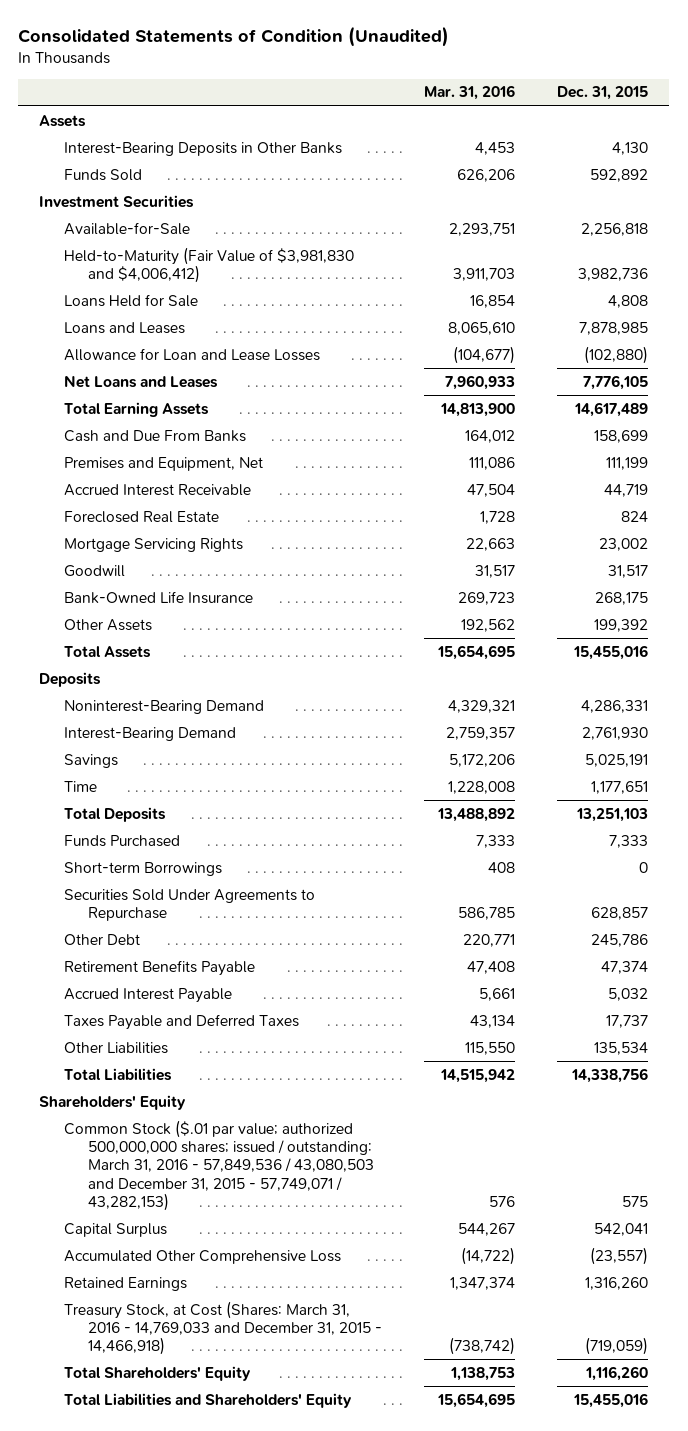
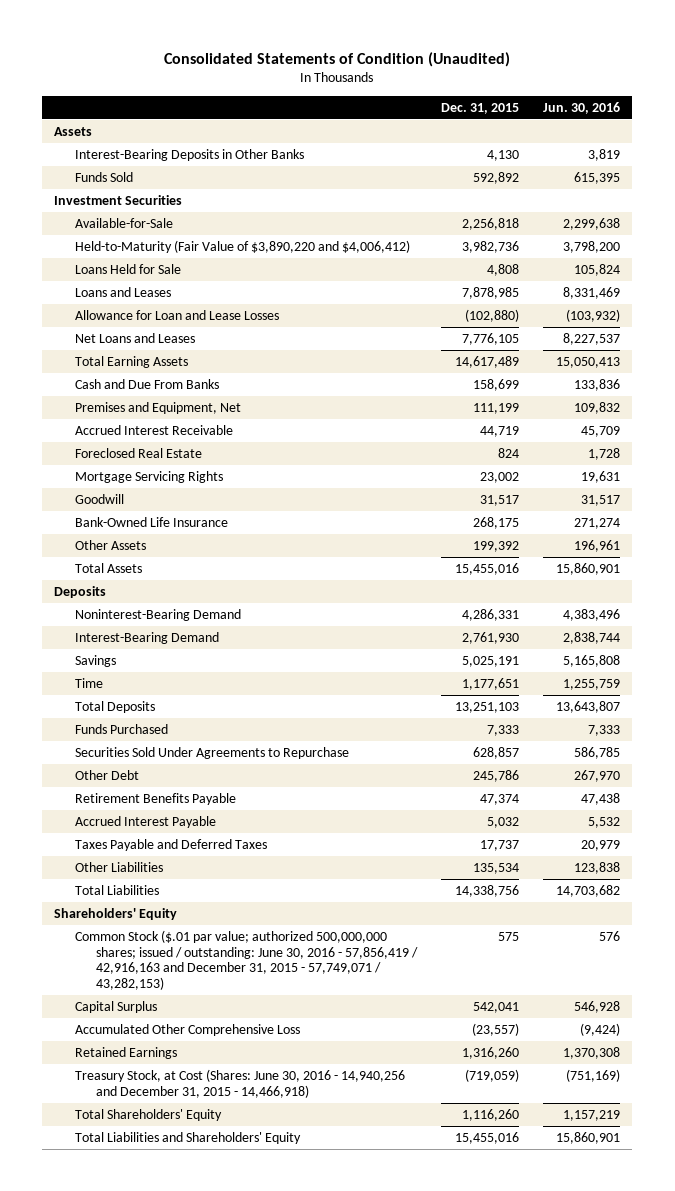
- | Mar. 31, 2016 | Dec. 31, 2015
+ | Dec. 31, 2015 | Jun. 30, 2016
- Held-to-Maturity (Fair Value of $3,981,830 and $4,006,412) | 3,911,703 | 3,982,736
+ Held-to-Maturity (Fair Value of $3,890,220 and $4,006,412) | 3,982,736 | 3,798,200
- Short-term Borrowings | 408 | 0
- Common Stock ($.01 par value; authorized 500,000,000 shares; issued / outstanding: March 31, 2016 - 57,849,536 / 43,080,503 and December 31, 2015 - 57,749,071 / 43,282,153) | 576 | 575
+ Common Stock ($.01 par value; authorized 500,000,000 shares; issued / outstanding: June 30, 2016 - 57,856,419 / 42,916,163 and December 31, 2015 - 57,749,071 / 43,282,153) | 575 | 576
- Treasury Stock, at Cost (Shares: March 31, 2016 - 14,769,033 and December 31, 2015 - 14,466,918) | (738,742) | (719,059)
+ Treasury Stock, at Cost (Shares: June 30, 2016 - 14,940,256 and December 31, 2015 - 14,466,918) | (719,059) | (751,169)

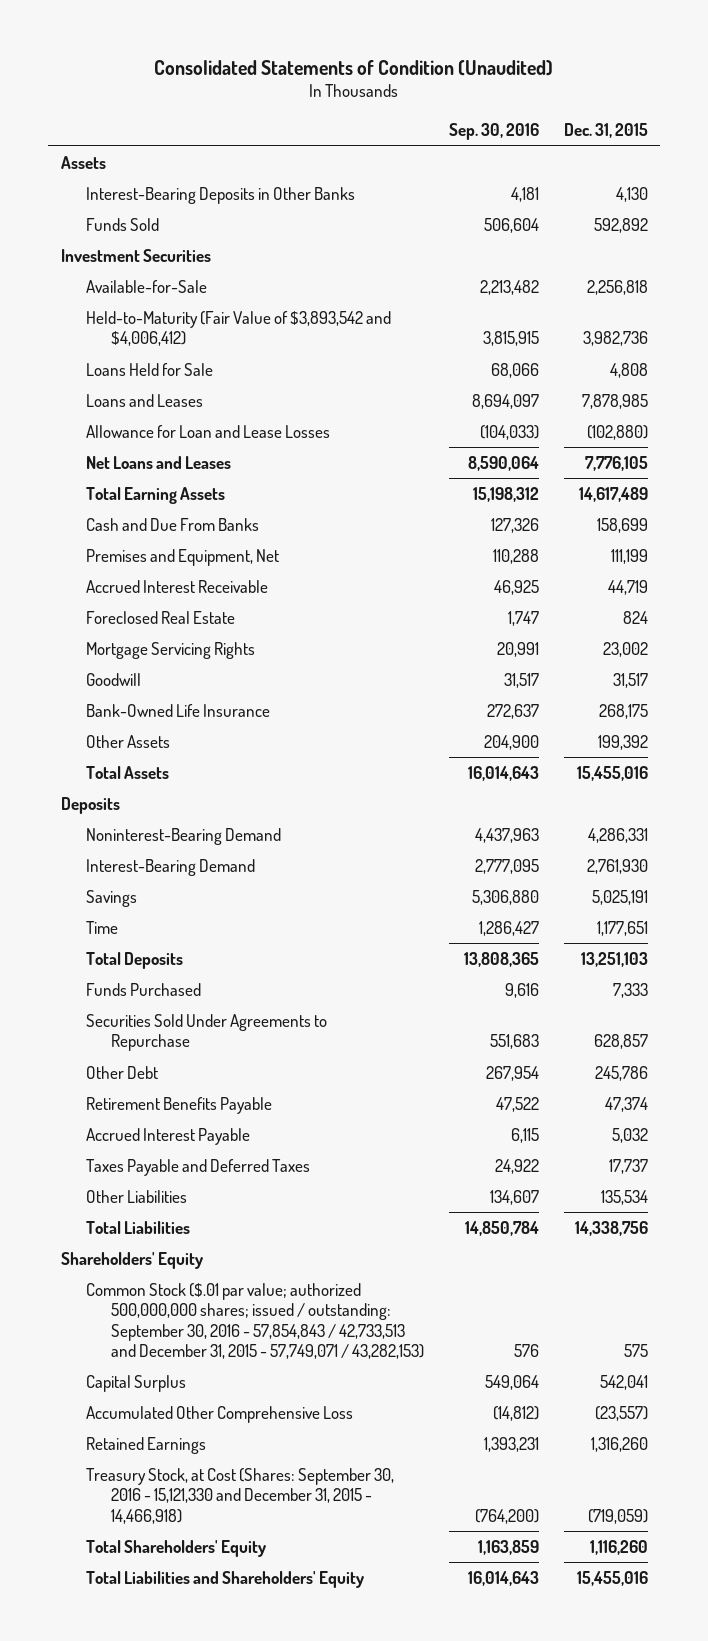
- | Dec. 31, 2015 | Jun. 30, 2016
+ | Sep. 30, 2016 | Dec. 31, 2015
- Held-to-Maturity (Fair Value of $3,890,220 and $4,006,412) | 3,982,736 | 3,798,200
+ Held-to-Maturity (Fair Value of $3,893,542 and $4,006,412) | 3,815,915 | 3,982,736
- Common Stock ($.01 par value; authorized 500,000,000 shares; issued / outstanding: June 30, 2016 - 57,856,419 / 42,916,163 and December 31, 2015 - 57,749,071 / 43,282,153) | 575 | 576
+ Common Stock ($.01 par value; authorized 500,000,000 shares; issued / outstanding: September 30, 2016 - 57,854,843 / 42,733,513 and December 31, 2015 - 57,749,071 / 43,282,153) | 576 | 575
- Treasury Stock, at Cost (Shares: June 30, 2016 - 14,940,256 and December 31, 2015 - 14,466,918) | (719,059) | (751,169)
+ Treasury Stock, at Cost (Shares: September 30, 2016 - 15,121,330 and December 31, 2015 - 14,466,918) | (764,200) | (719,059)

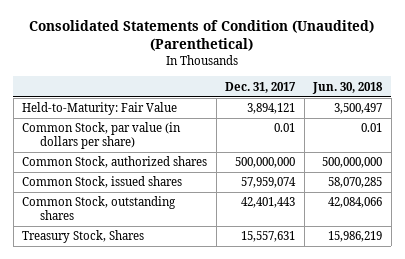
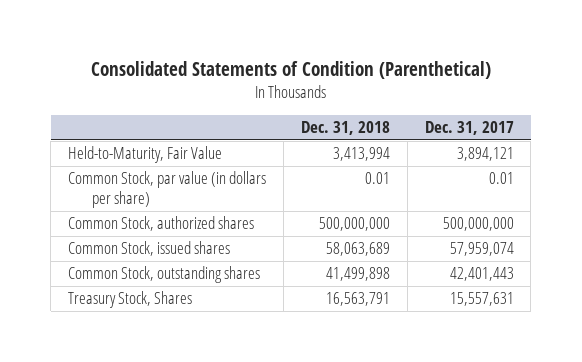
- Consolidated Statements of Condition (Unaudited) (Parenthetical)
+ Consolidated Statements of Condition (Parenthetical)
- | Dec. 31, 2017 | Jun. 30, 2018
+ | Dec. 31, 2018 | Dec. 31, 2017
- Held-to-Maturity: Fair Value | 3,894,121 | 3,500,497
+ Held-to-Maturity, Fair Value | 3,413,994 | 3,894,121

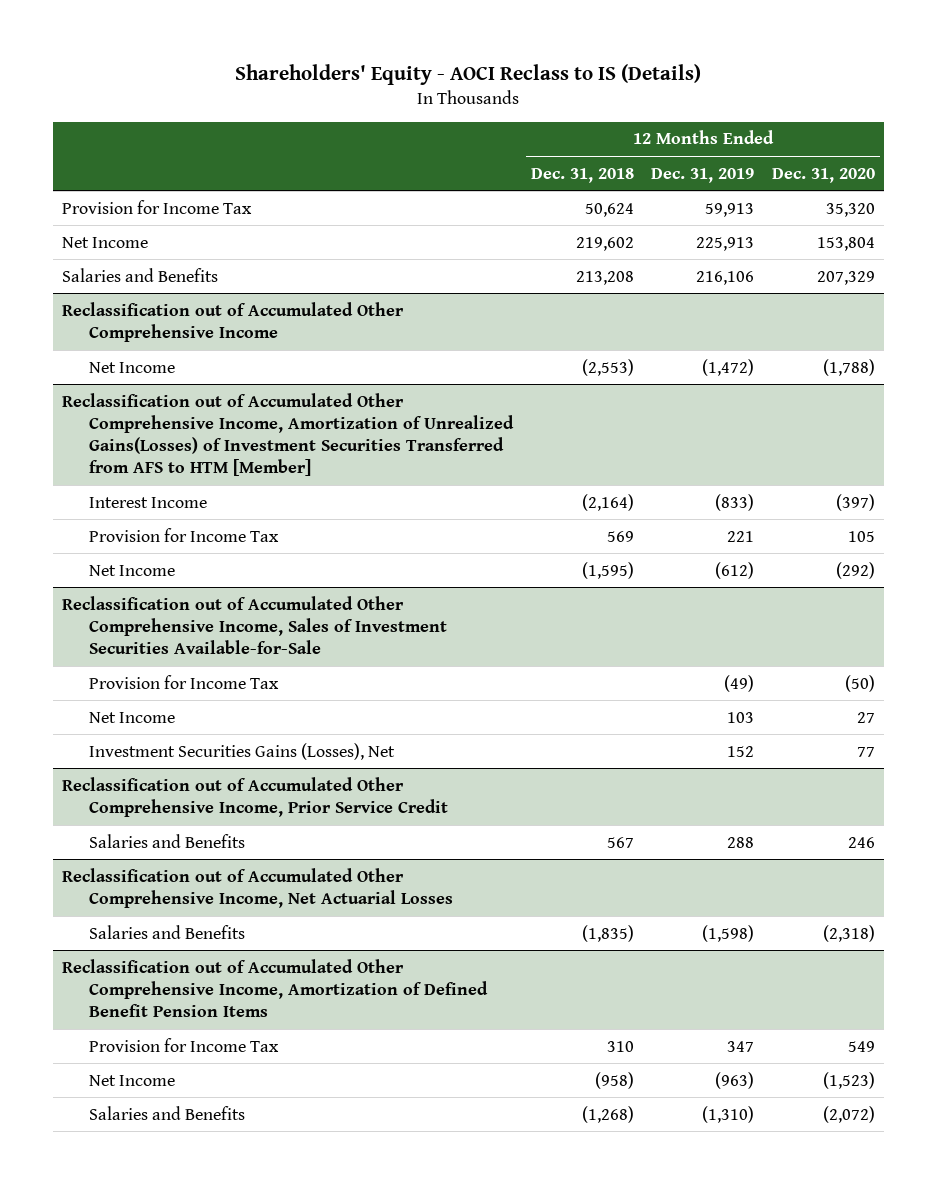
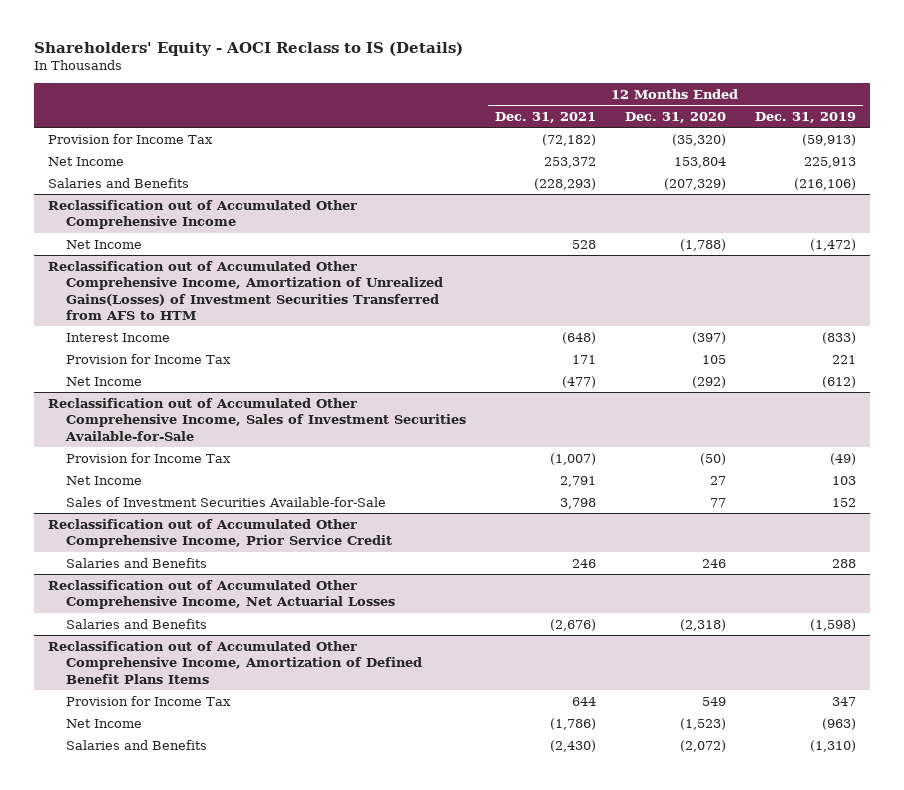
- | 12 Months Ended Dec. 31, 2018 | 12 Months Ended Dec. 31, 2019 | 12 Months Ended Dec. 31, 2020
+ | 12 Months Ended Dec. 31, 2021 | 12 Months Ended Dec. 31, 2020 | 12 Months Ended Dec. 31, 2019
- Provision for Income Tax | 50,624 | 59,913 | 35,320
+ Provision for Income Tax | (72,182) | (35,320) | (59,913)
- Salaries and Benefits | 213,208 | 216,106 | 207,329
+ Salaries and Benefits | (228,293) | (207,329) | (216,106)
- Reclassification out of Accumulated Other Comprehensive Income, Amortization of Unrealized Gains(Losses) of Investment Securities Transferred from AFS to HTM [Member]
+ Reclassification out of Accumulated Other Comprehensive Income, Amortization of Unrealized Gains(Losses) of Investment Securities Transferred from AFS to HTM
@ Reclassification out of Accumulated Other Comprehensive Income, Sales of Investment Securities Available-for-Sale
- Investment Securities Gains (Losses), Net | | 152 | 77
+ Sales of Investment Securities Available-for-Sale | 3,798 | 77 | 152
- Reclassification out of Accumulated Other Comprehensive Income, Amortization of Defined Benefit Pension Items
+ Reclassification out of Accumulated Other Comprehensive Income, Amortization of Defined Benefit Plans Items

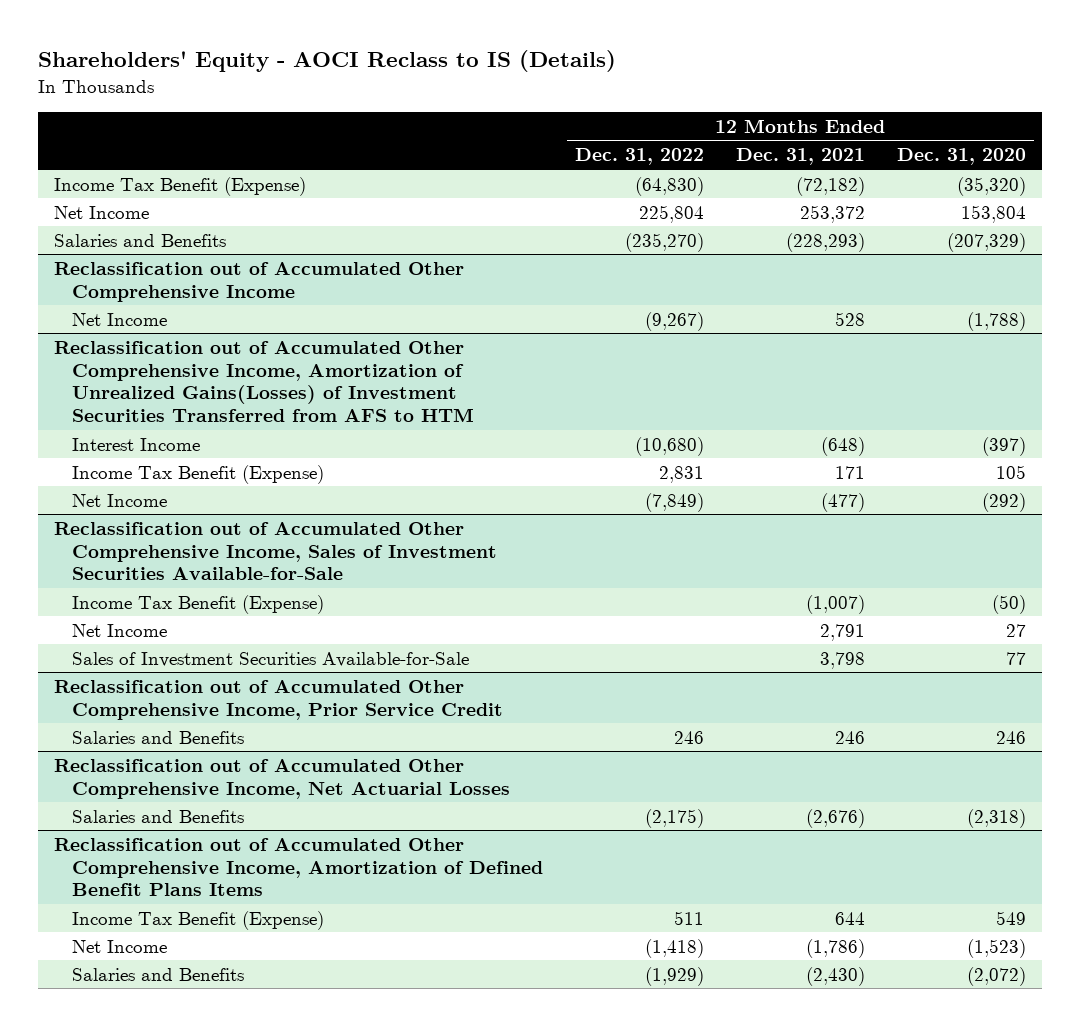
- | 12 Months Ended Dec. 31, 2021 | 12 Months Ended Dec. 31, 2020 | 12 Months Ended Dec. 31, 2019
+ | 12 Months Ended Dec. 31, 2022 | 12 Months Ended Dec. 31, 2021 | 12 Months Ended Dec. 31, 2020
- Provision for Income Tax | (72,182) | (35,320) | (59,913)
+ Income Tax Benefit (Expense) | (64,830) | (72,182) | (35,320)
@ Reclassification out of Accumulated Other Comprehensive Income, Amortization of Unrealized Gains(Losses) of Investment Securities Transferred from AFS to HTM
- Provision for Income Tax | 171 | 105 | 221
+ Income Tax Benefit (Expense) | 2,831 | 171 | 105
@ Reclassification out of Accumulated Other Comprehensive Income, Sales of Investment Securities Available-for-Sale
- Provision for Income Tax | (1,007) | (50) | (49)
+ Income Tax Benefit (Expense) | | (1,007) | (50)
@ Reclassification out of Accumulated Other Comprehensive Income, Amortization of Defined Benefit Plans Items
- Provision for Income Tax | 644 | 549 | 347
+ Income Tax Benefit (Expense) | 511 | 644 | 549

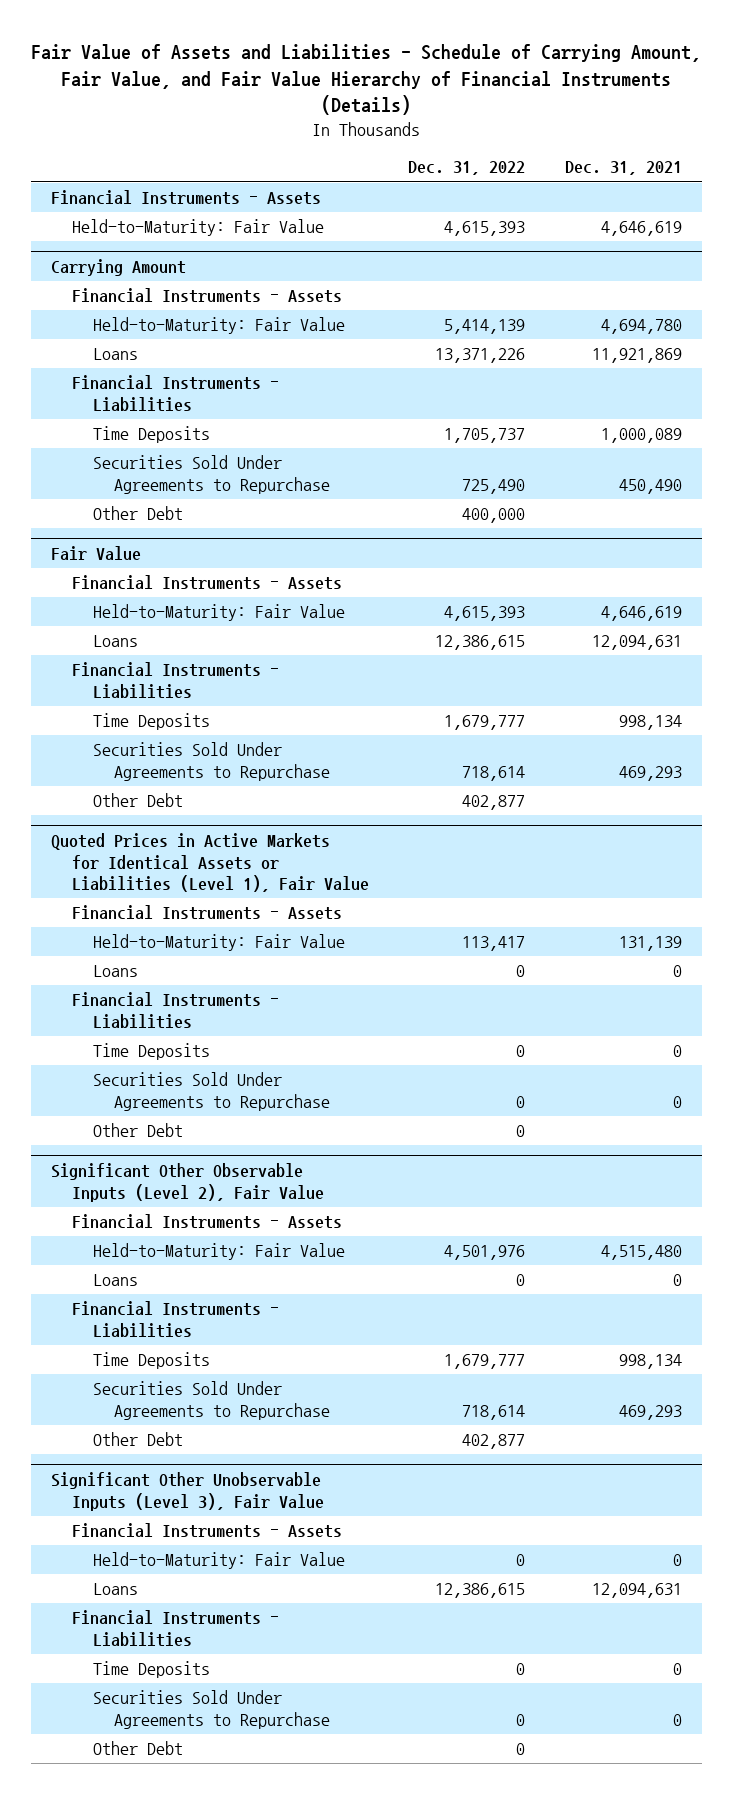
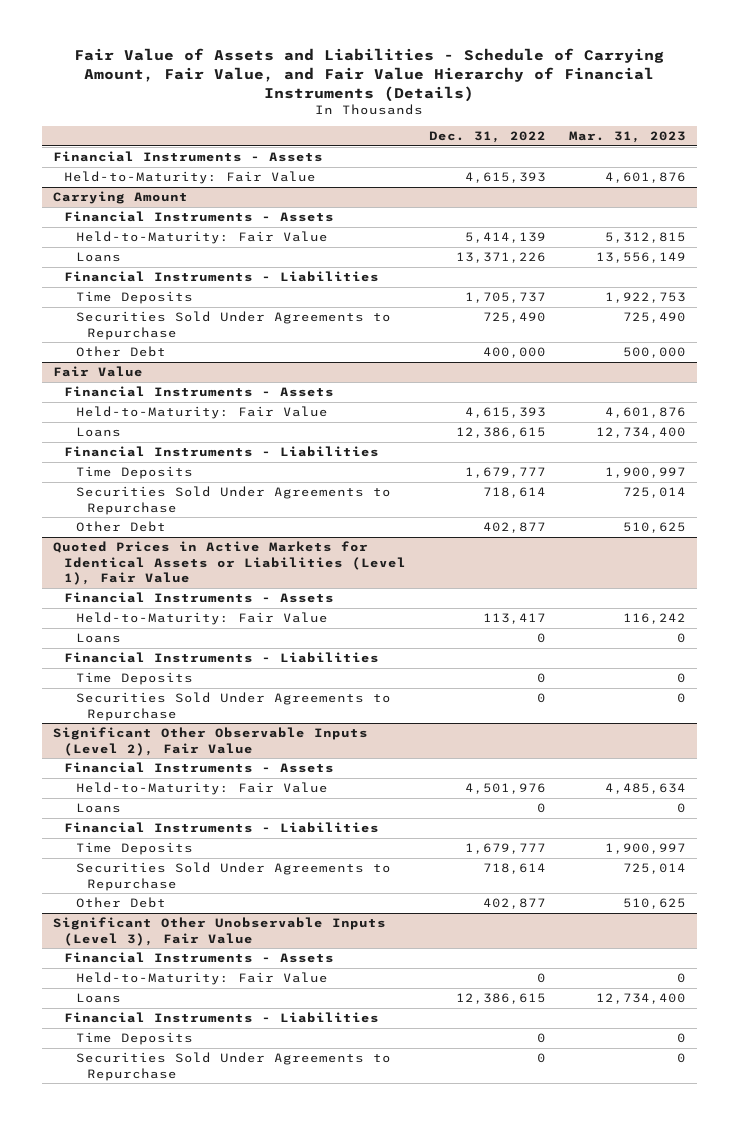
- | Dec. 31, 2022 | Dec. 31, 2021
+ | Dec. 31, 2022 | Mar. 31, 2023
@ Quoted Prices in Active Markets for Identical Assets or Liabilities (Level 1), Fair Value
- Other Debt | 0 |
@ Significant Other Unobservable Inputs (Level 3), Fair Value
- Other Debt | 0 |

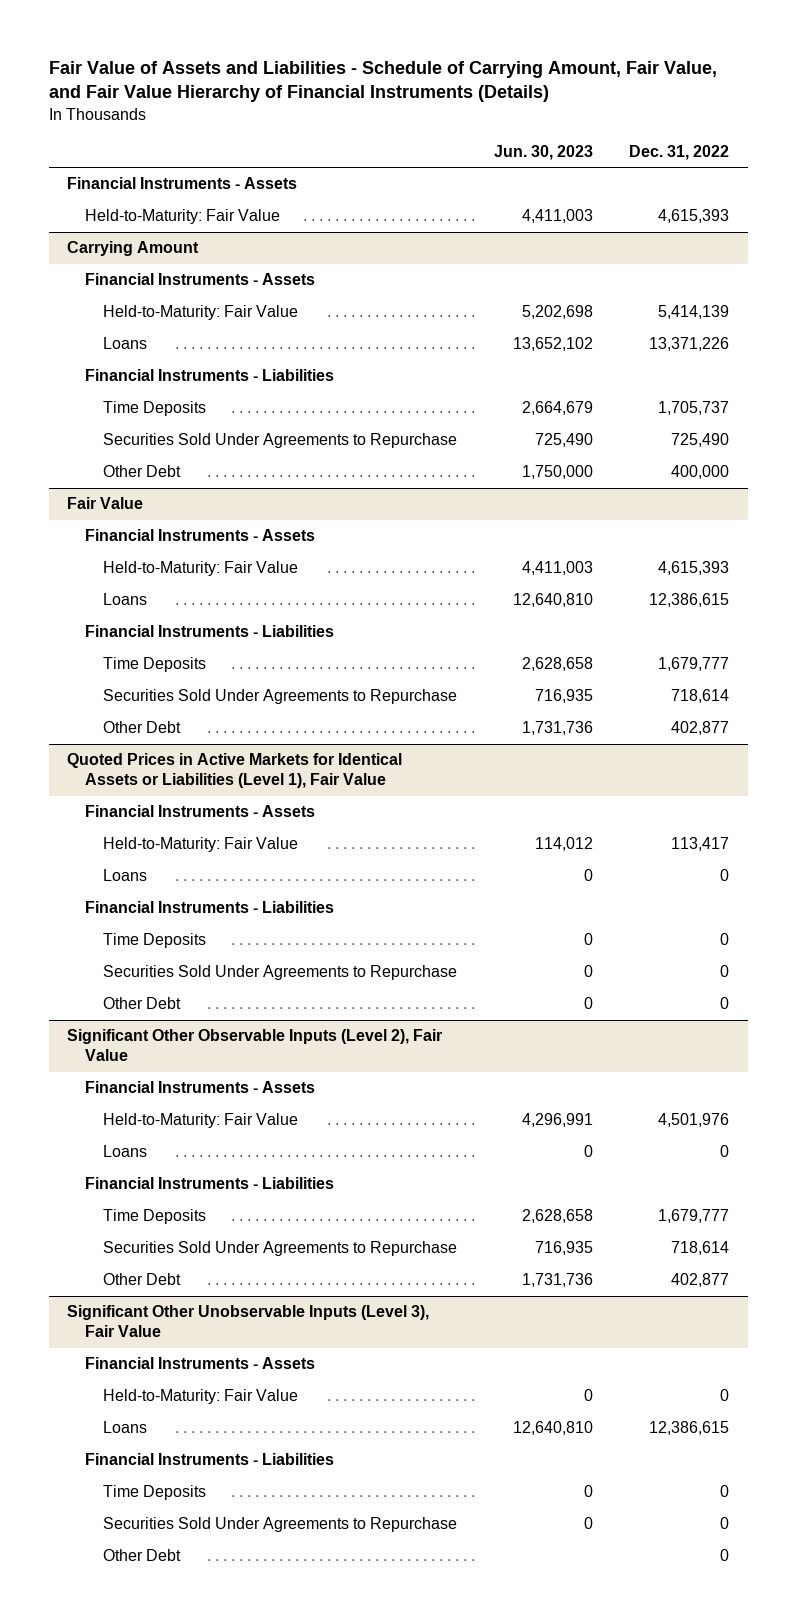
- | Dec. 31, 2022 | Mar. 31, 2023
+ | Jun. 30, 2023 | Dec. 31, 2022
@ Quoted Prices in Active Markets for Identical Assets or Liabilities (Level 1), Fair Value
+ Other Debt | 0 | 0
@ Significant Other Unobservable Inputs (Level 3), Fair Value
+ Other Debt | | 0

